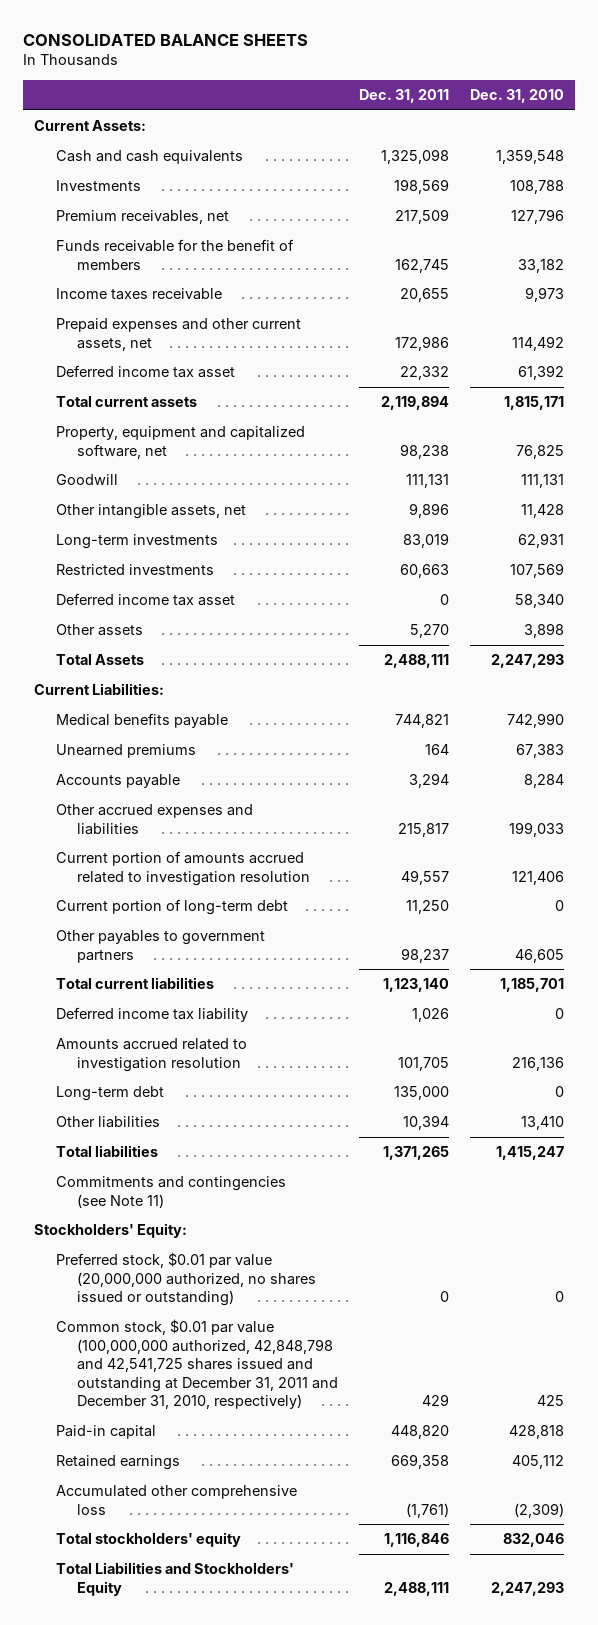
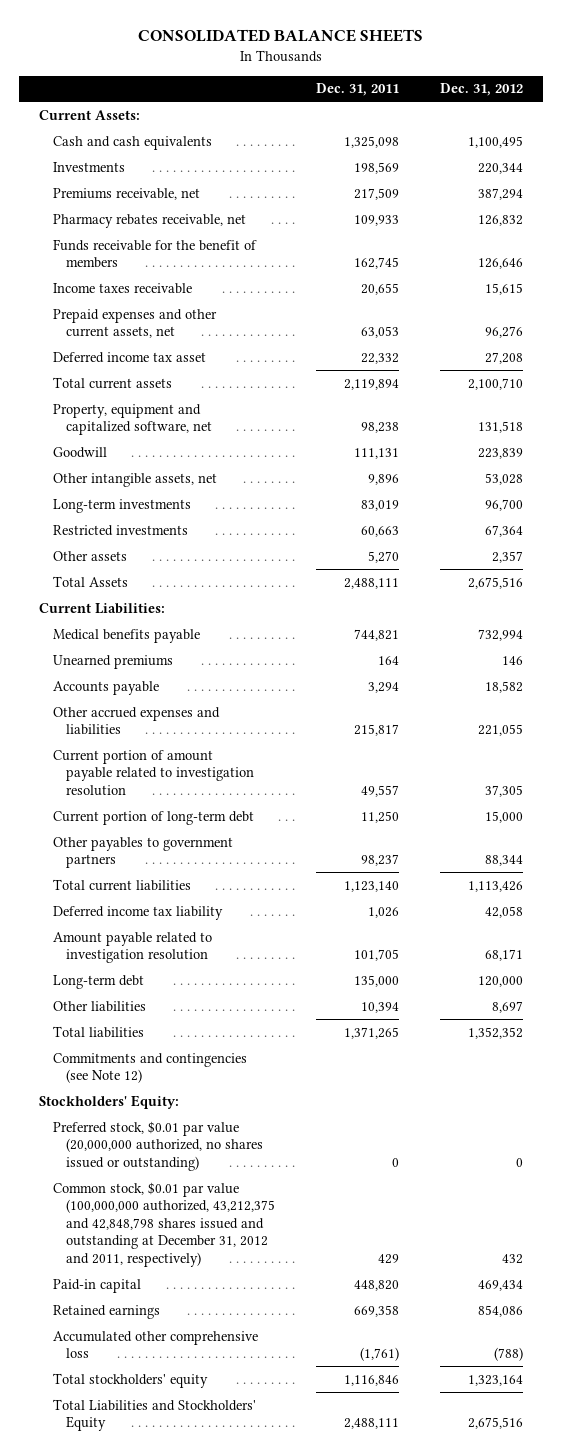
- | Dec. 31, 2011 | Dec. 31, 2010
+ | Dec. 31, 2011 | Dec. 31, 2012
- Premium receivables, net | 217,509 | 127,796
+ Premiums receivable, net | 217,509 | 387,294
+ Pharmacy rebates receivable, net | 109,933 | 126,832
- Prepaid expenses and other current assets, net | 172,986 | 114,492
+ Prepaid expenses and other current assets, net | 63,053 | 96,276
- Deferred income tax asset | 0 | 58,340
- Current portion of amounts accrued related to investigation resolution | 49,557 | 121,406
+ Current portion of amount payable related to investigation resolution | 49,557 | 37,305
- Amounts accrued related to investigation resolution | 101,705 | 216,136
+ Amount payable related to investigation resolution | 101,705 | 68,171
- Commitments and contingencies (see Note 11)
+ Commitments and contingencies (see Note 12)
- Common stock, $0.01 par value (100,000,000 authorized, 42,848,798 and 42,541,725 shares issued and outstanding at December 31, 2011 and December 31, 2010, respectively) | 429 | 425
+ Common stock, $0.01 par value (100,000,000 authorized, 43,212,375 and 42,848,798 shares issued and outstanding at December 31, 2012 and 2011, respectively) | 429 | 432

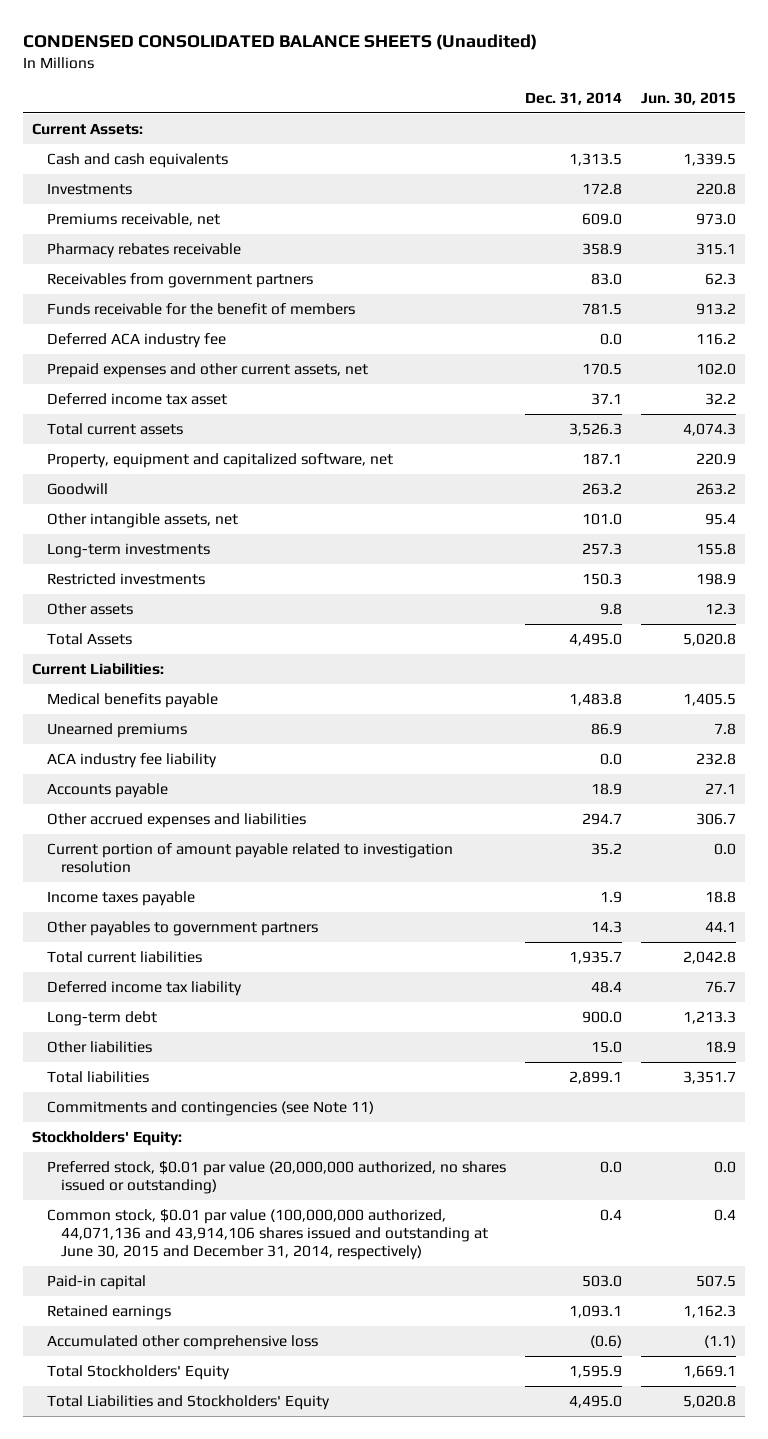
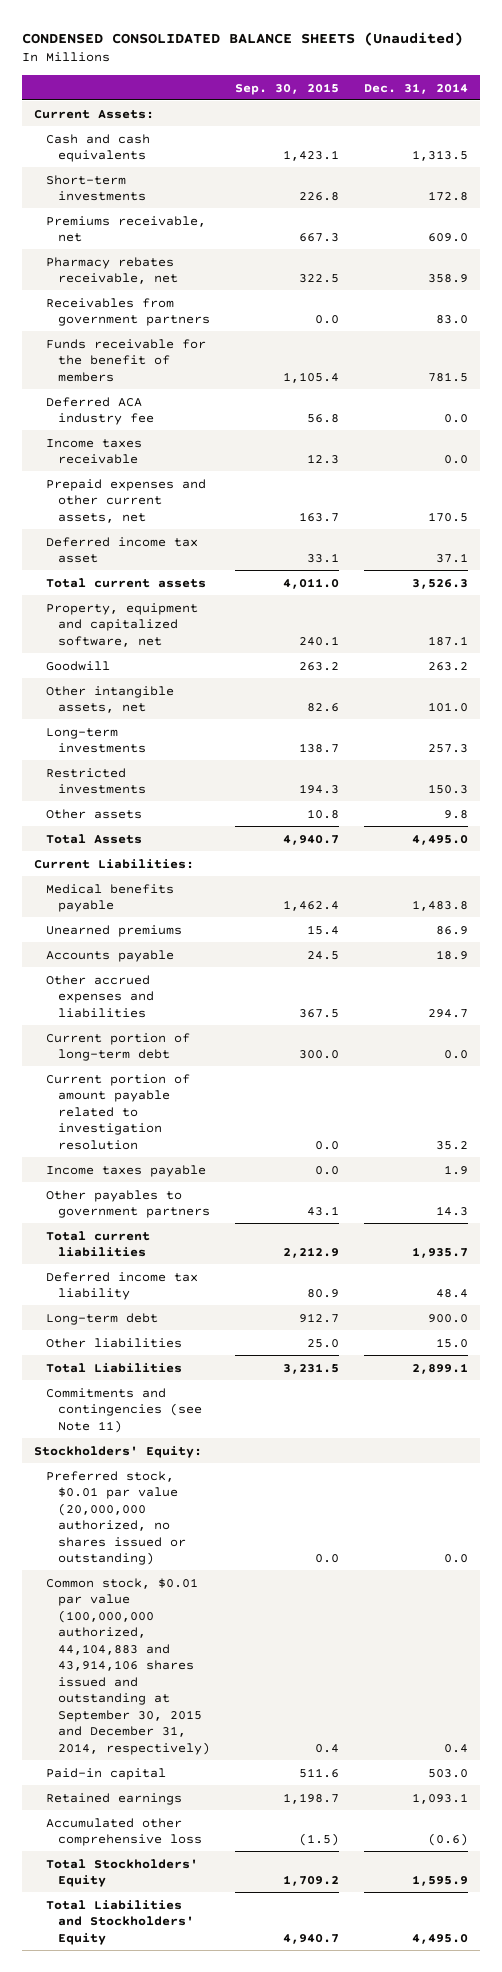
- | Dec. 31, 2014 | Jun. 30, 2015
+ | Sep. 30, 2015 | Dec. 31, 2014
- Investments | 172.8 | 220.8
+ Short-term investments | 226.8 | 172.8
- Pharmacy rebates receivable | 358.9 | 315.1
+ Pharmacy rebates receivable, net | 322.5 | 358.9
+ Income taxes receivable | 12.3 | 0.0
- ACA industry fee liability | 0.0 | 232.8
+ Current portion of long-term debt | 300.0 | 0.0
- Total liabilities | 2,899.1 | 3,351.7
+ Total Liabilities | 3,231.5 | 2,899.1
- Common stock, $0.01 par value (100,000,000 authorized, 44,071,136 and 43,914,106 shares issued and outstanding at June 30, 2015 and December 31, 2014, respectively) | 0.4 | 0.4
+ Common stock, $0.01 par value (100,000,000 authorized, 44,104,883 and 43,914,106 shares issued and outstanding at September 30, 2015 and December 31, 2014, respectively) | 0.4 | 0.4

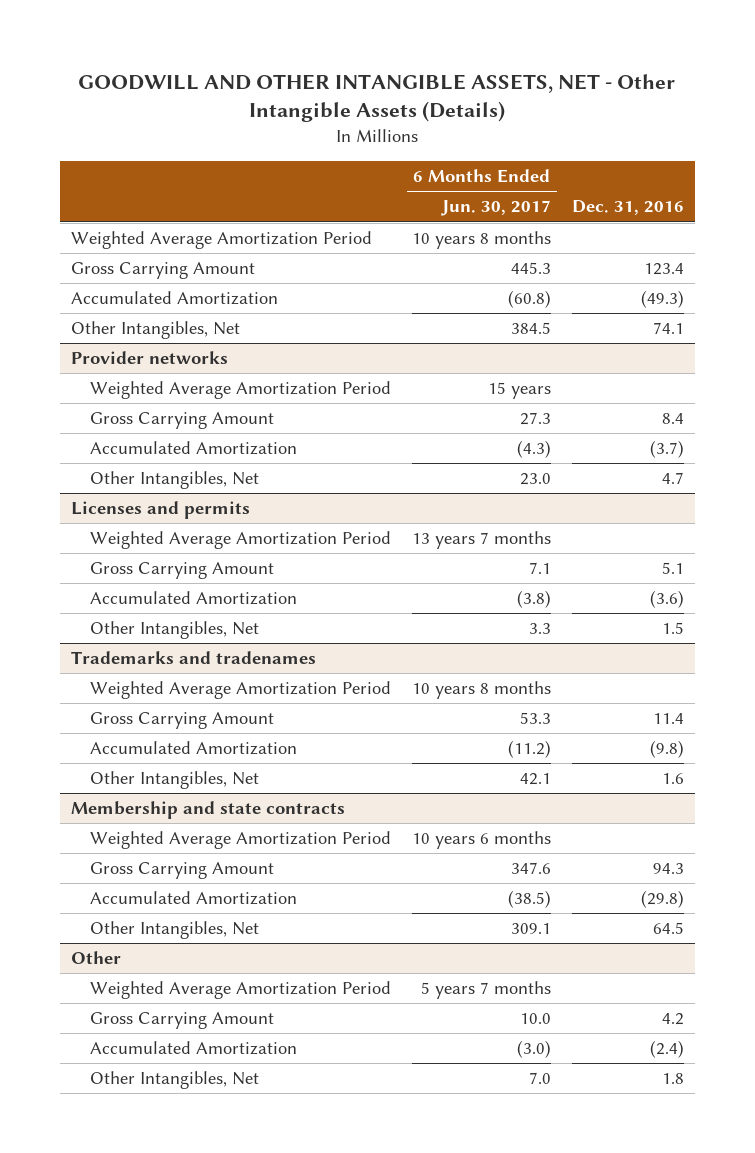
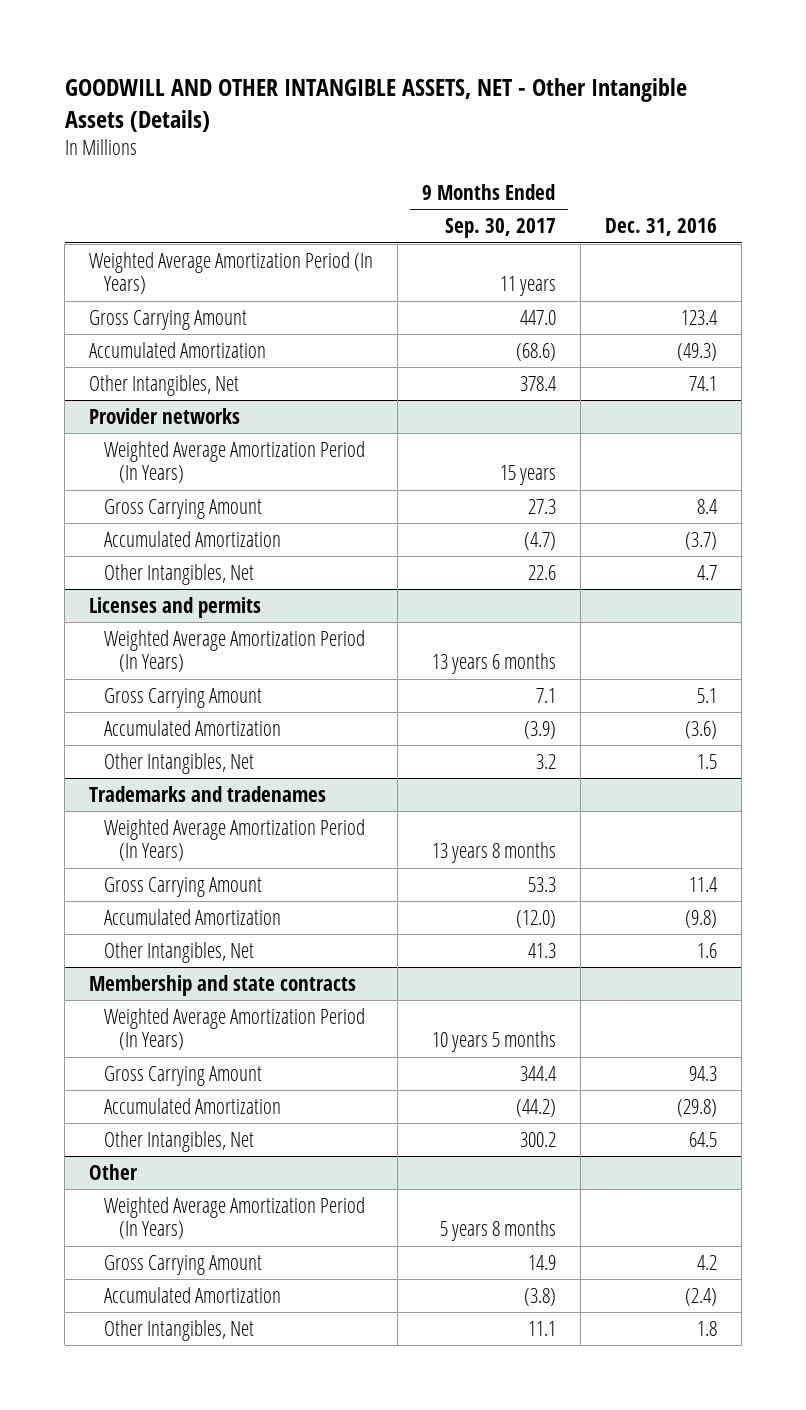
- | 6 Months Ended Jun. 30, 2017 | Dec. 31, 2016
+ | 9 Months Ended Sep. 30, 2017 | Dec. 31, 2016
- Weighted Average Amortization Period | 10 years 8 months |
+ Weighted Average Amortization Period (In Years) | 11 years |
@ Provider networks
- Weighted Average Amortization Period | 15 years |
+ Weighted Average Amortization Period (In Years) | 15 years |
@ Licenses and permits
- Weighted Average Amortization Period | 13 years 7 months |
+ Weighted Average Amortization Period (In Years) | 13 years 6 months |
@ Trademarks and tradenames
- Weighted Average Amortization Period | 10 years 8 months |
+ Weighted Average Amortization Period (In Years) | 13 years 8 months |
@ Membership and state contracts
- Weighted Average Amortization Period | 10 years 6 months |
+ Weighted Average Amortization Period (In Years) | 10 years 5 months |
@ Other
- Weighted Average Amortization Period | 5 years 7 months |
+ Weighted Average Amortization Period (In Years) | 5 years 8 months |

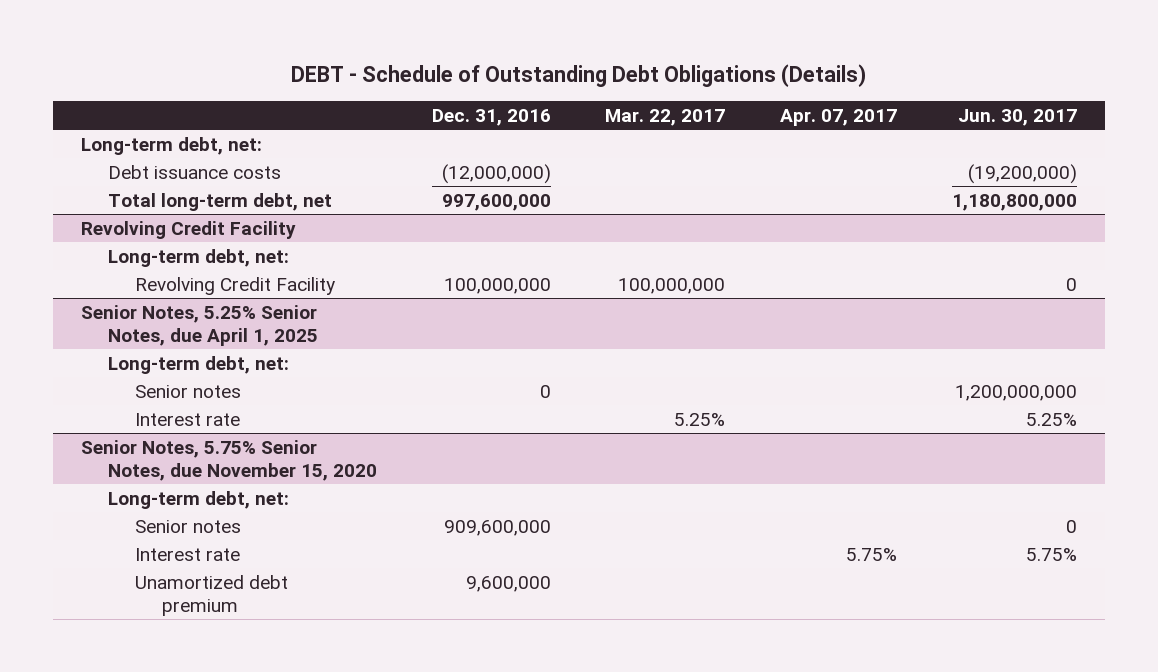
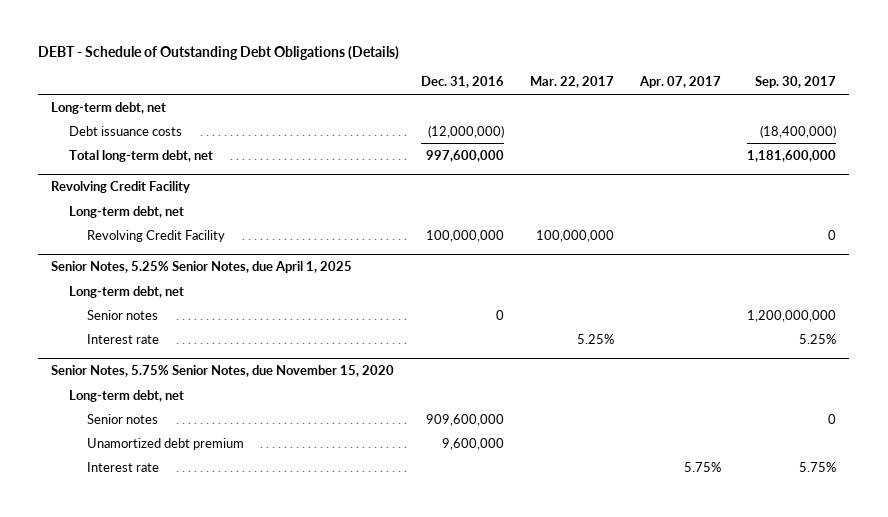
- | Dec. 31, 2016 | Mar. 22, 2017 | Apr. 07, 2017 | Jun. 30, 2017
+ | Dec. 31, 2016 | Mar. 22, 2017 | Apr. 07, 2017 | Sep. 30, 2017
- Long-term debt, net:
+ Long-term debt, net
@ Revolving Credit Facility
- Long-term debt, net:
+ Long-term debt, net
@ Senior Notes, 5.25% Senior Notes, due April 1, 2025
- Long-term debt, net:
+ Long-term debt, net
@ Senior Notes, 5.75% Senior Notes, due November 15, 2020
- Long-term debt, net:
+ Long-term debt, net
moved down: Interest rate | | | 5.75% | 5.75%

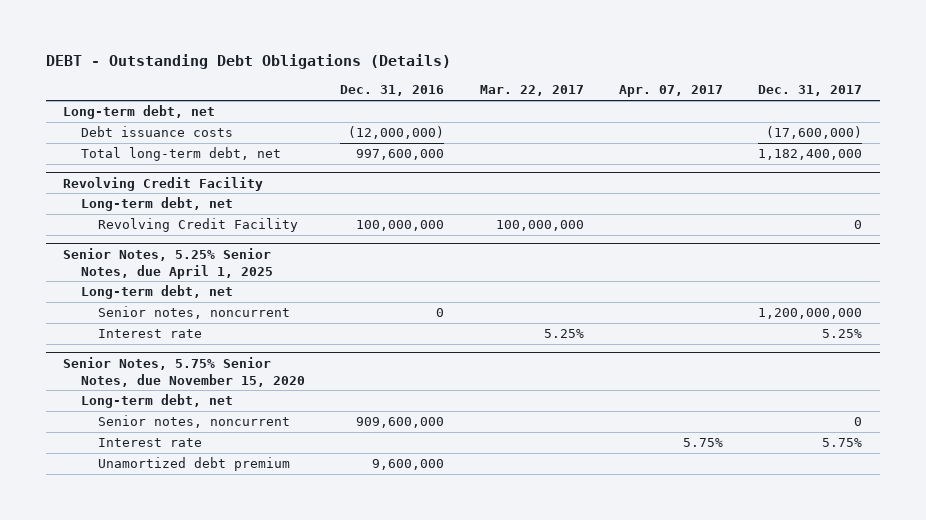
- DEBT - Schedule of Outstanding Debt Obligations (Details)
+ DEBT - Outstanding Debt Obligations (Details)
- | Dec. 31, 2016 | Mar. 22, 2017 | Apr. 07, 2017 | Sep. 30, 2017
+ | Dec. 31, 2016 | Mar. 22, 2017 | Apr. 07, 2017 | Dec. 31, 2017
@ Senior Notes, 5.25% Senior Notes, due April 1, 2025
- Senior notes | 0 | | | 1,200,000,000
+ Senior notes, noncurrent | 0 | | | 1,200,000,000
@ Senior Notes, 5.75% Senior Notes, due November 15, 2020
- Senior notes | 909,600,000 | | | 0
+ Senior notes, noncurrent | 909,600,000 | | | 0
moved down: Unamortized debt premium | 9,600,000 | | |

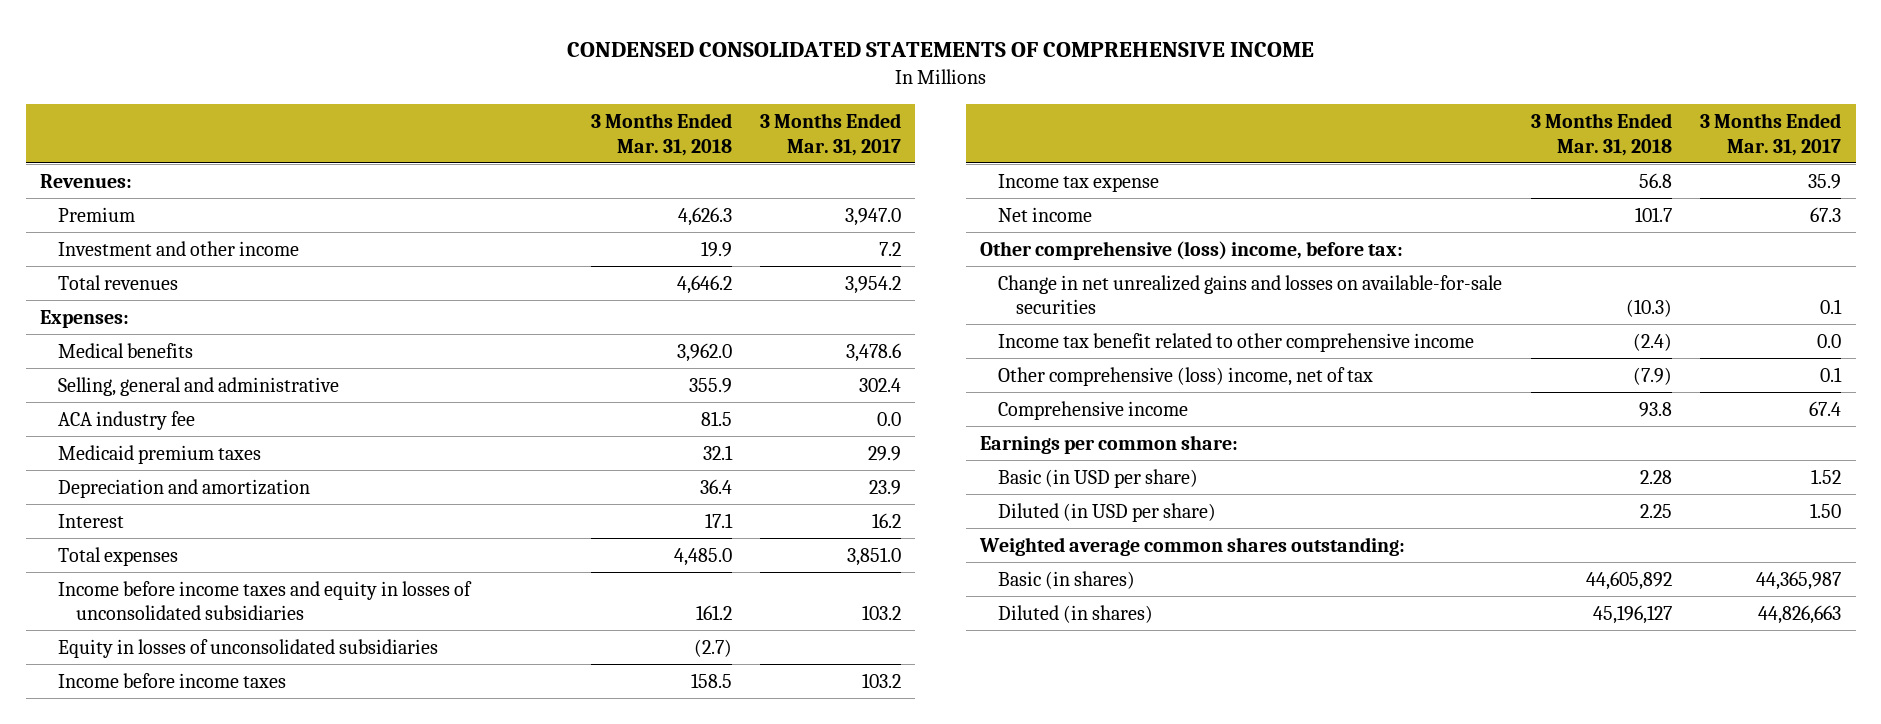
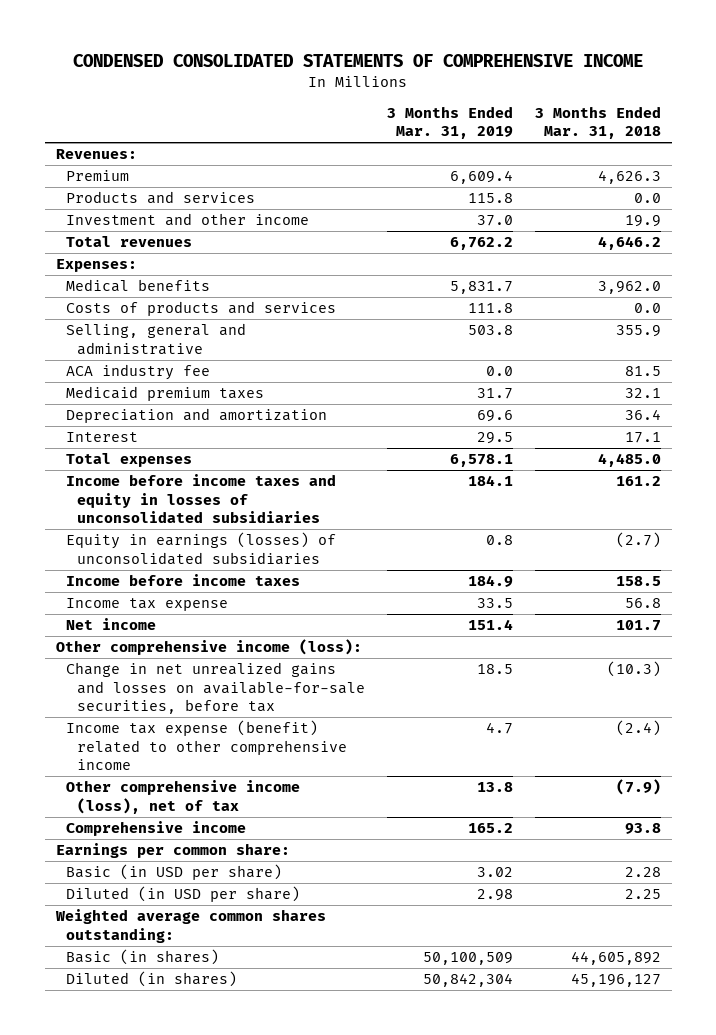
- | 3 Months Ended Mar. 31, 2018 | 3 Months Ended Mar. 31, 2017
+ | 3 Months Ended Mar. 31, 2019 | 3 Months Ended Mar. 31, 2018
+ Products and services | 115.8 | 0.0
+ Costs of products and services | 111.8 | 0.0
- Equity in losses of unconsolidated subsidiaries | (2.7) |
+ Equity in earnings (losses) of unconsolidated subsidiaries | 0.8 | (2.7)
- Other comprehensive (loss) income, before tax:
- Change in net unrealized gains and losses on available-for-sale securities | (10.3) | 0.1
- Income tax benefit related to other comprehensive income | (2.4) | 0.0
- Other comprehensive (loss) income, net of tax | (7.9) | 0.1
+ Other comprehensive income (loss):
+ Change in net unrealized gains and losses on available-for-sale securities, before tax | 18.5 | (10.3)
+ Income tax expense (benefit) related to other comprehensive income | 4.7 | (2.4)
+ Other comprehensive income (loss), net of tax | 13.8 | (7.9)

